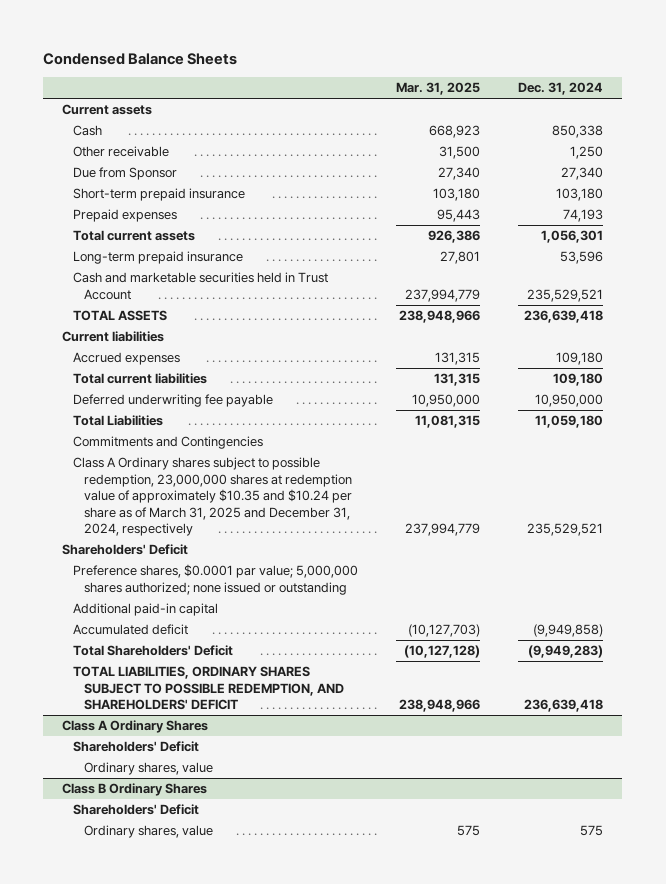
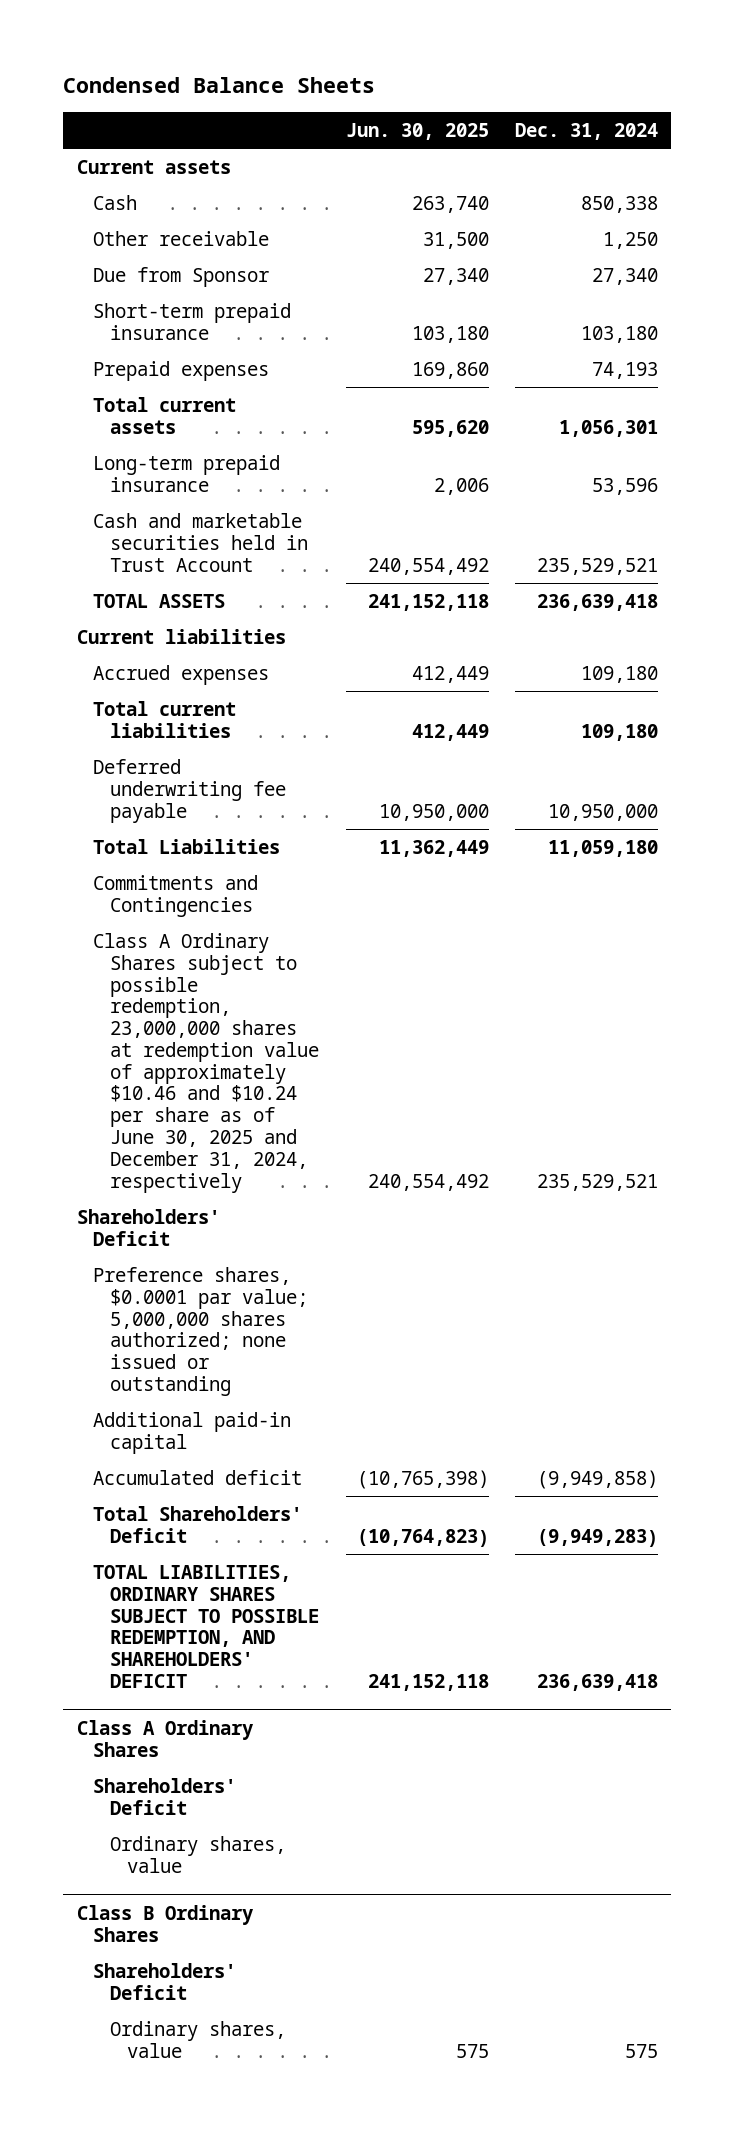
- | Mar. 31, 2025 | Dec. 31, 2024
+ | Jun. 30, 2025 | Dec. 31, 2024
- Class A Ordinary shares subject to possible redemption, 23,000,000 shares at redemption value of approximately $10.35 and $10.24 per share as of March 31, 2025 and December 31, 2024, respectively | 237,994,779 | 235,529,521
+ Class A Ordinary Shares subject to possible redemption, 23,000,000 shares at redemption value of approximately $10.46 and $10.24 per share as of June 30, 2025 and December 31, 2024, respectively | 240,554,492 | 235,529,521

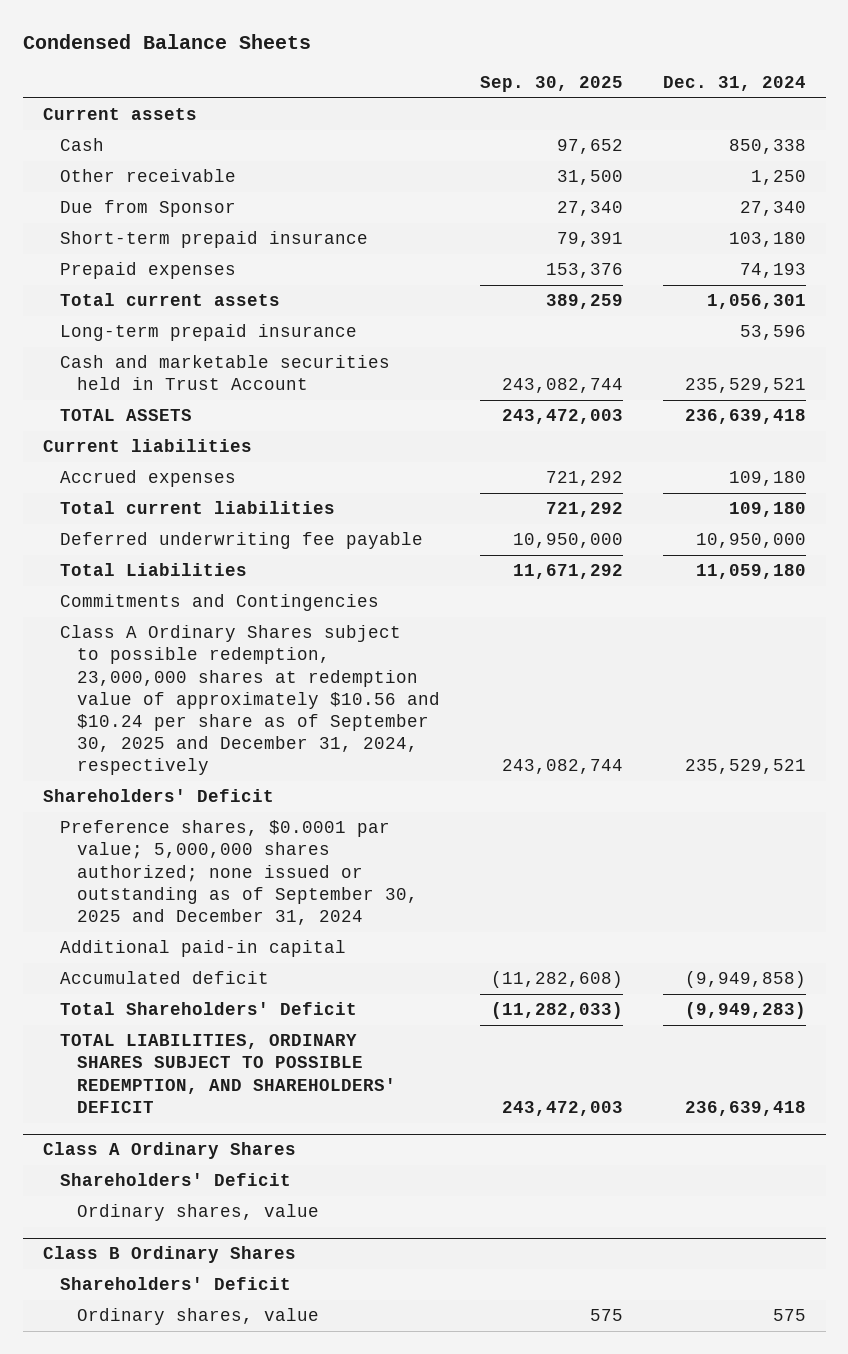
- | Jun. 30, 2025 | Dec. 31, 2024
+ | Sep. 30, 2025 | Dec. 31, 2024
- Class A Ordinary Shares subject to possible redemption, 23,000,000 shares at redemption value of approximately $10.46 and $10.24 per share as of June 30, 2025 and December 31, 2024, respectively | 240,554,492 | 235,529,521
+ Class A Ordinary Shares subject to possible redemption, 23,000,000 shares at redemption value of approximately $10.56 and $10.24 per share as of September 30, 2025 and December 31, 2024, respectively | 243,082,744 | 235,529,521
- Preference shares, $0.0001 par value; 5,000,000 shares authorized; none issued or outstanding
+ Preference shares, $0.0001 par value; 5,000,000 shares authorized; none issued or outstanding as of September 30, 2025 and December 31, 2024

